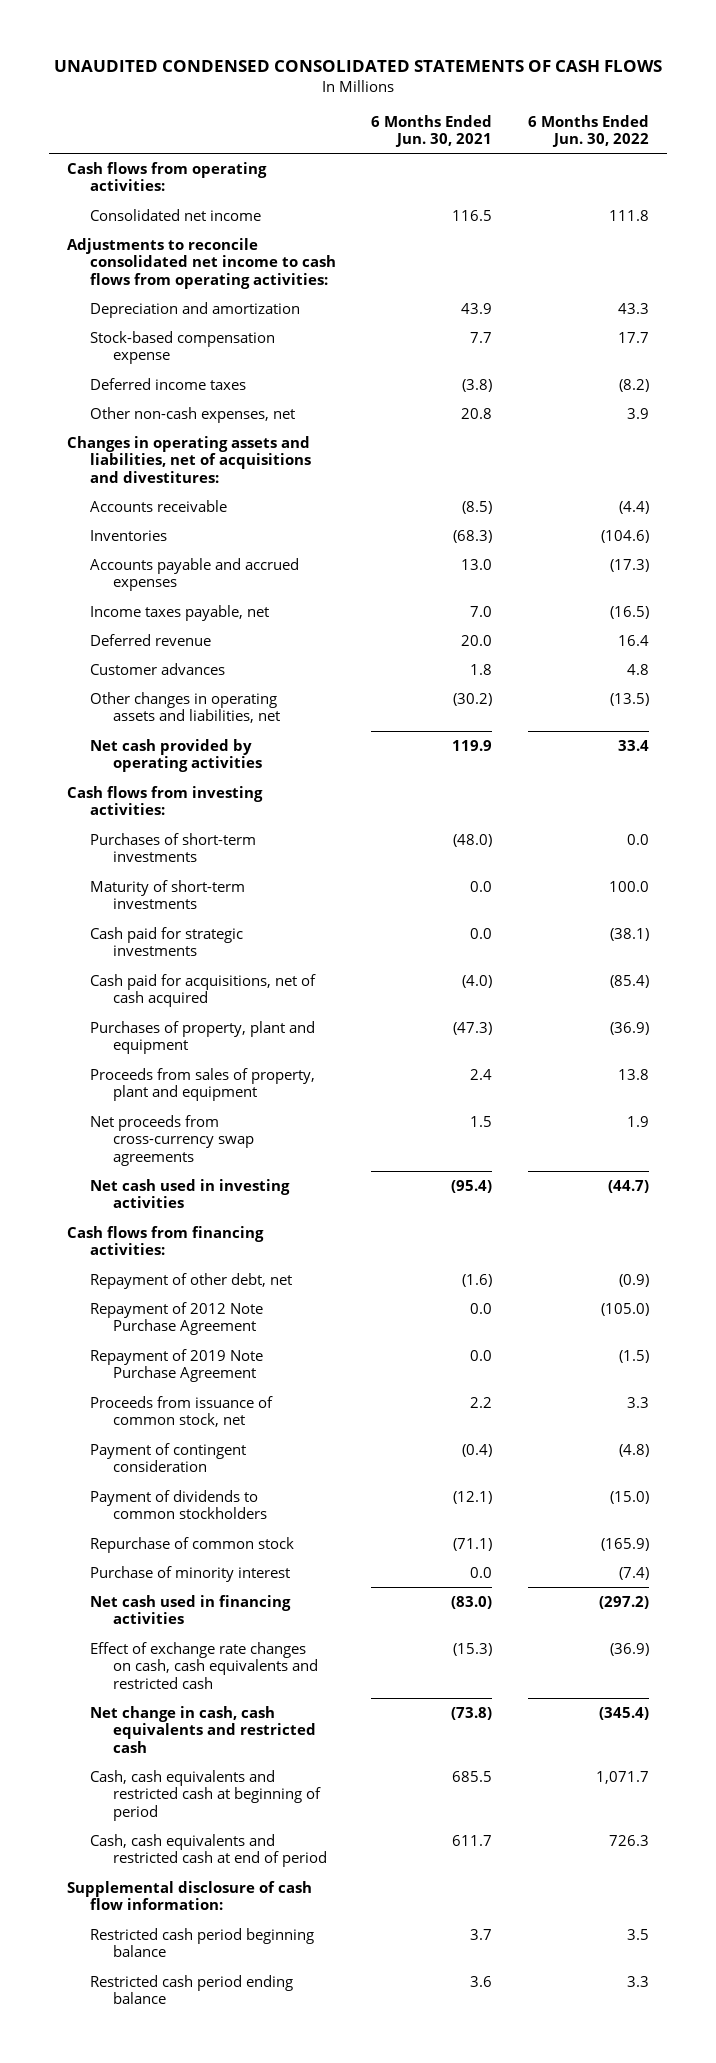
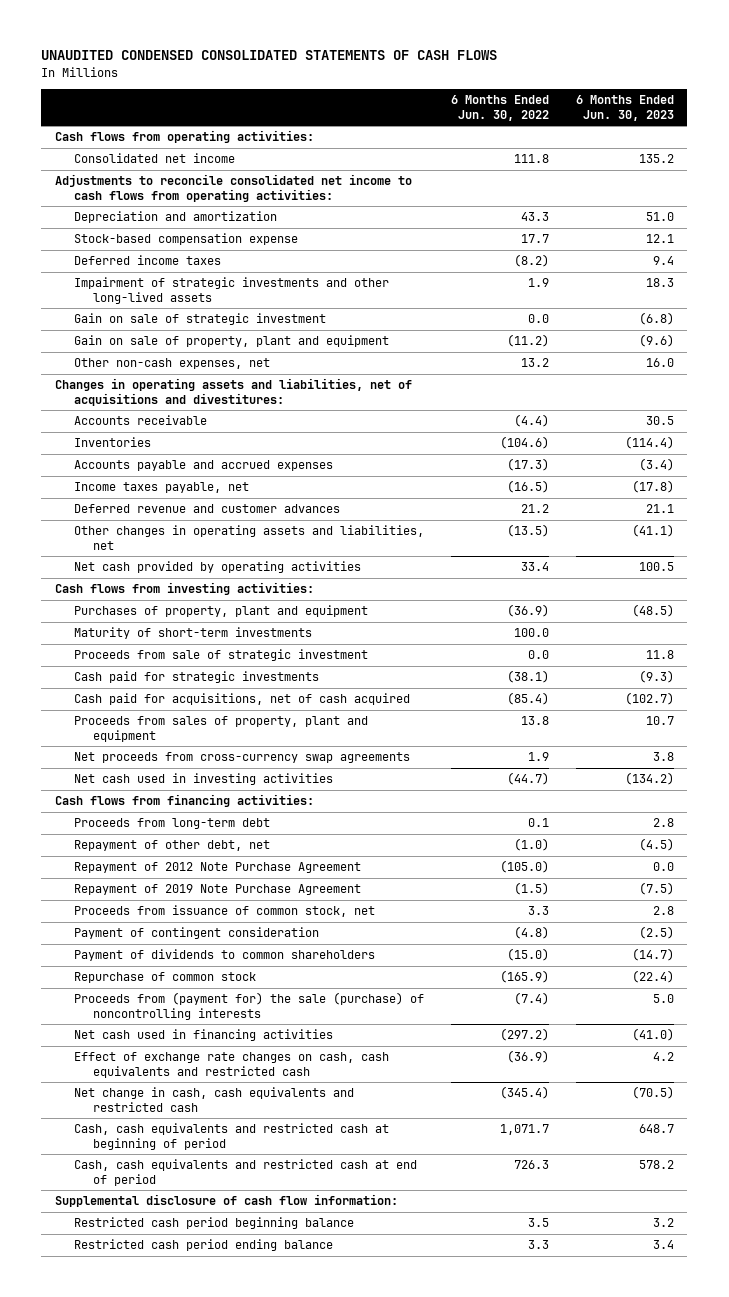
- | 6 Months Ended Jun. 30, 2021 | 6 Months Ended Jun. 30, 2022
+ | 6 Months Ended Jun. 30, 2022 | 6 Months Ended Jun. 30, 2023
- Other non-cash expenses, net | 20.8 | 3.9
+ Impairment of strategic investments and other long-lived assets | 1.9 | 18.3
+ Gain on sale of strategic investment | 0.0 | (6.8)
+ Gain on sale of property, plant and equipment | (11.2) | (9.6)
+ Other non-cash expenses, net | 13.2 | 16.0
- Deferred revenue | 20.0 | 16.4
- Customer advances | 1.8 | 4.8
+ Deferred revenue and customer advances | 21.2 | 21.1
- Purchases of short-term investments | (48.0) | 0.0
moved up: Purchases of property, plant and equipment | (36.9) | (48.5)
+ Proceeds from sale of strategic investment | 0.0 | 11.8
- Repayment of other debt, net | (1.6) | (0.9)
+ Proceeds from long-term debt | 0.1 | 2.8
+ Repayment of other debt, net | (1.0) | (4.5)
- Payment of dividends to common stockholders | (12.1) | (15.0)
+ Payment of dividends to common shareholders | (15.0) | (14.7)
- Purchase of minority interest | 0.0 | (7.4)
+ Proceeds from (payment for) the sale (purchase) of noncontrolling interests | (7.4) | 5.0

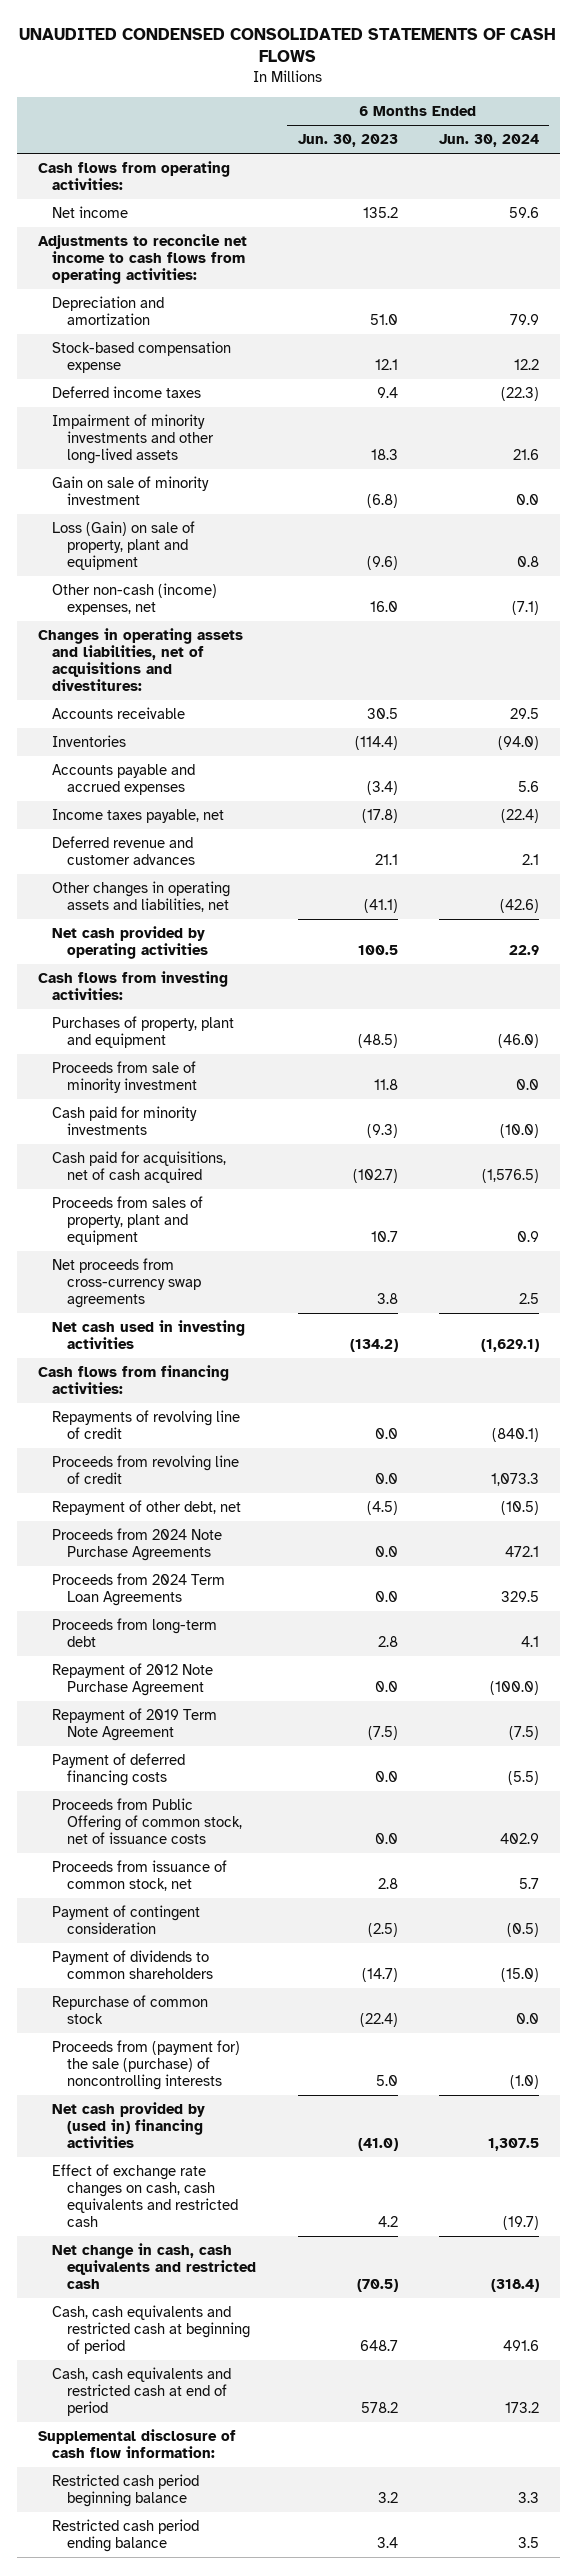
- | 6 Months Ended Jun. 30, 2022 | 6 Months Ended Jun. 30, 2023
+ | 6 Months Ended Jun. 30, 2023 | 6 Months Ended Jun. 30, 2024
- Consolidated net income | 111.8 | 135.2
- Adjustments to reconcile consolidated net income to cash flows from operating activities:
+ Net income | 135.2 | 59.6
+ Adjustments to reconcile net income to cash flows from operating activities:
- Impairment of strategic investments and other long-lived assets | 1.9 | 18.3
- Gain on sale of strategic investment | 0.0 | (6.8)
- Gain on sale of property, plant and equipment | (11.2) | (9.6)
- Other non-cash expenses, net | 13.2 | 16.0
+ Impairment of minority investments and other long-lived assets | 18.3 | 21.6
+ Gain on sale of minority investment | (6.8) | 0.0
+ Loss (Gain) on sale of property, plant and equipment | (9.6) | 0.8
+ Other non-cash (income) expenses, net | 16.0 | (7.1)
- Maturity of short-term investments | 100.0 |
- Proceeds from sale of strategic investment | 0.0 | 11.8
- Cash paid for strategic investments | (38.1) | (9.3)
+ Proceeds from sale of minority investment | 11.8 | 0.0
+ Cash paid for minority investments | (9.3) | (10.0)
+ Repayments of revolving line of credit | 0.0 | (840.1)
+ Proceeds from revolving line of credit | 0.0 | 1,073.3
+ Proceeds from 2024 Note Purchase Agreements | 0.0 | 472.1
+ Proceeds from 2024 Term Loan Agreements | 0.0 | 329.5
moved down: Proceeds from long-term debt | 2.8 | 4.1
- Repayment of 2019 Note Purchase Agreement | (1.5) | (7.5)
+ Repayment of 2019 Term Note Agreement | (7.5) | (7.5)
+ Payment of deferred financing costs | 0.0 | (5.5)
+ Proceeds from Public Offering of common stock, net of issuance costs | 0.0 | 402.9
- Net cash used in financing activities | (297.2) | (41.0)
+ Net cash provided by (used in) financing activities | (41.0) | 1,307.5

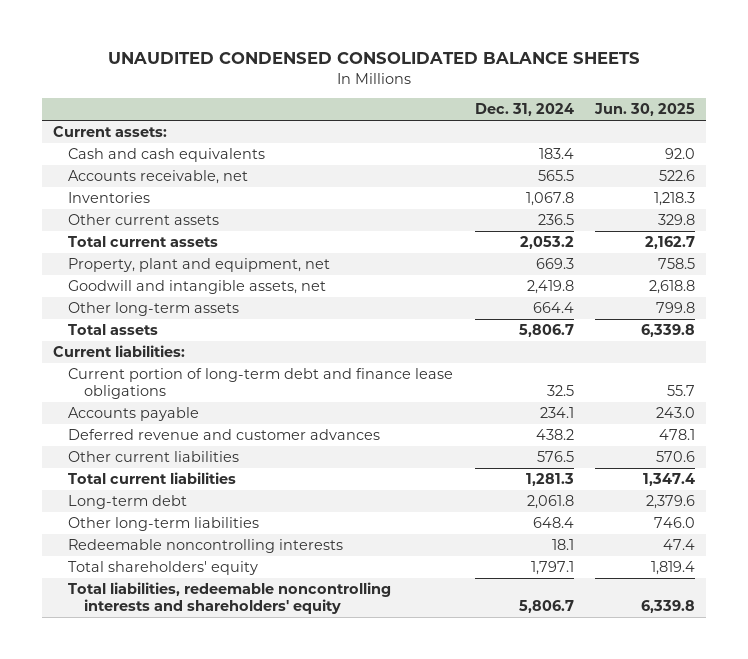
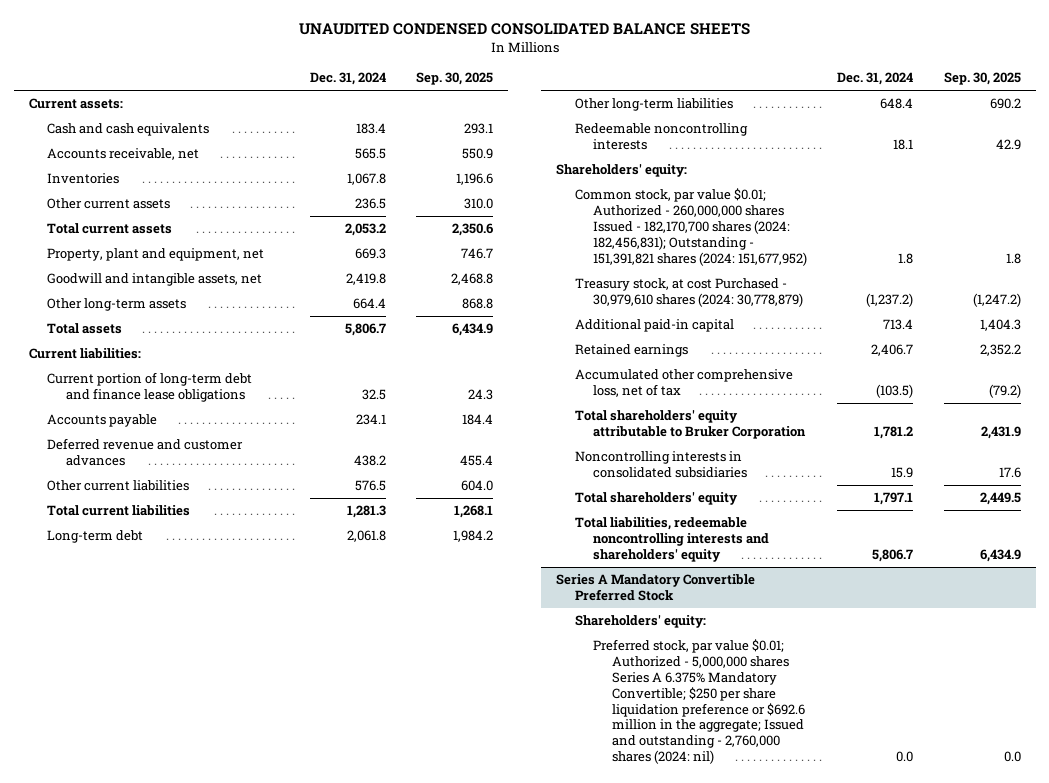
- | Dec. 31, 2024 | Jun. 30, 2025
+ | Dec. 31, 2024 | Sep. 30, 2025
+ Shareholders' equity:
+ Common stock, par value $0.01; Authorized - 260,000,000 shares Issued - 182,170,700 shares (2024: 182,456,831); Outstanding - 151,391,821 shares (2024: 151,677,952) | 1.8 | 1.8
+ Treasury stock, at cost Purchased - 30,979,610 shares (2024: 30,778,879) | (1,237.2) | (1,247.2)
+ Additional paid-in capital | 713.4 | 1,404.3
+ Retained earnings | 2,406.7 | 2,352.2
+ Accumulated other comprehensive loss, net of tax | (103.5) | (79.2)
+ Total shareholders' equity attributable to Bruker Corporation | 1,781.2 | 2,431.9
+ Noncontrolling interests in consolidated subsidiaries | 15.9 | 17.6
+ Series A Mandatory Convertible Preferred Stock
+ Shareholders' equity:
+ Preferred stock, par value $0.01; Authorized - 5,000,000 shares Series A 6.375% Mandatory Convertible; $250 per share liquidation preference or $692.6 million in the aggregate; Issued and outstanding - 2,760,000 shares (2024: nil) | 0.0 | 0.0

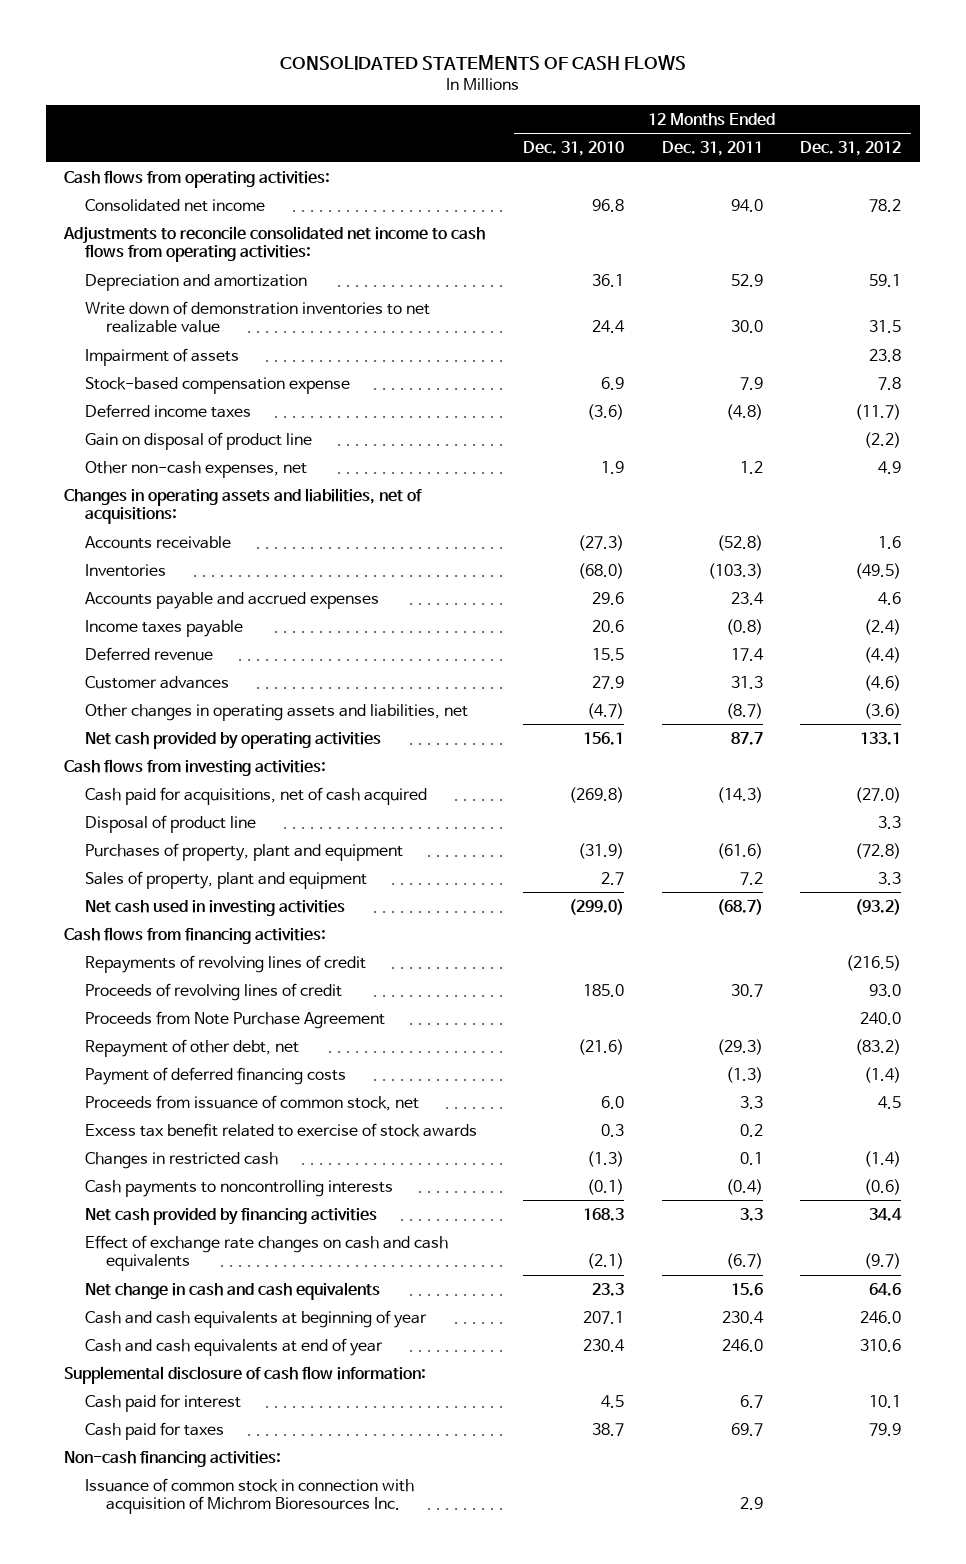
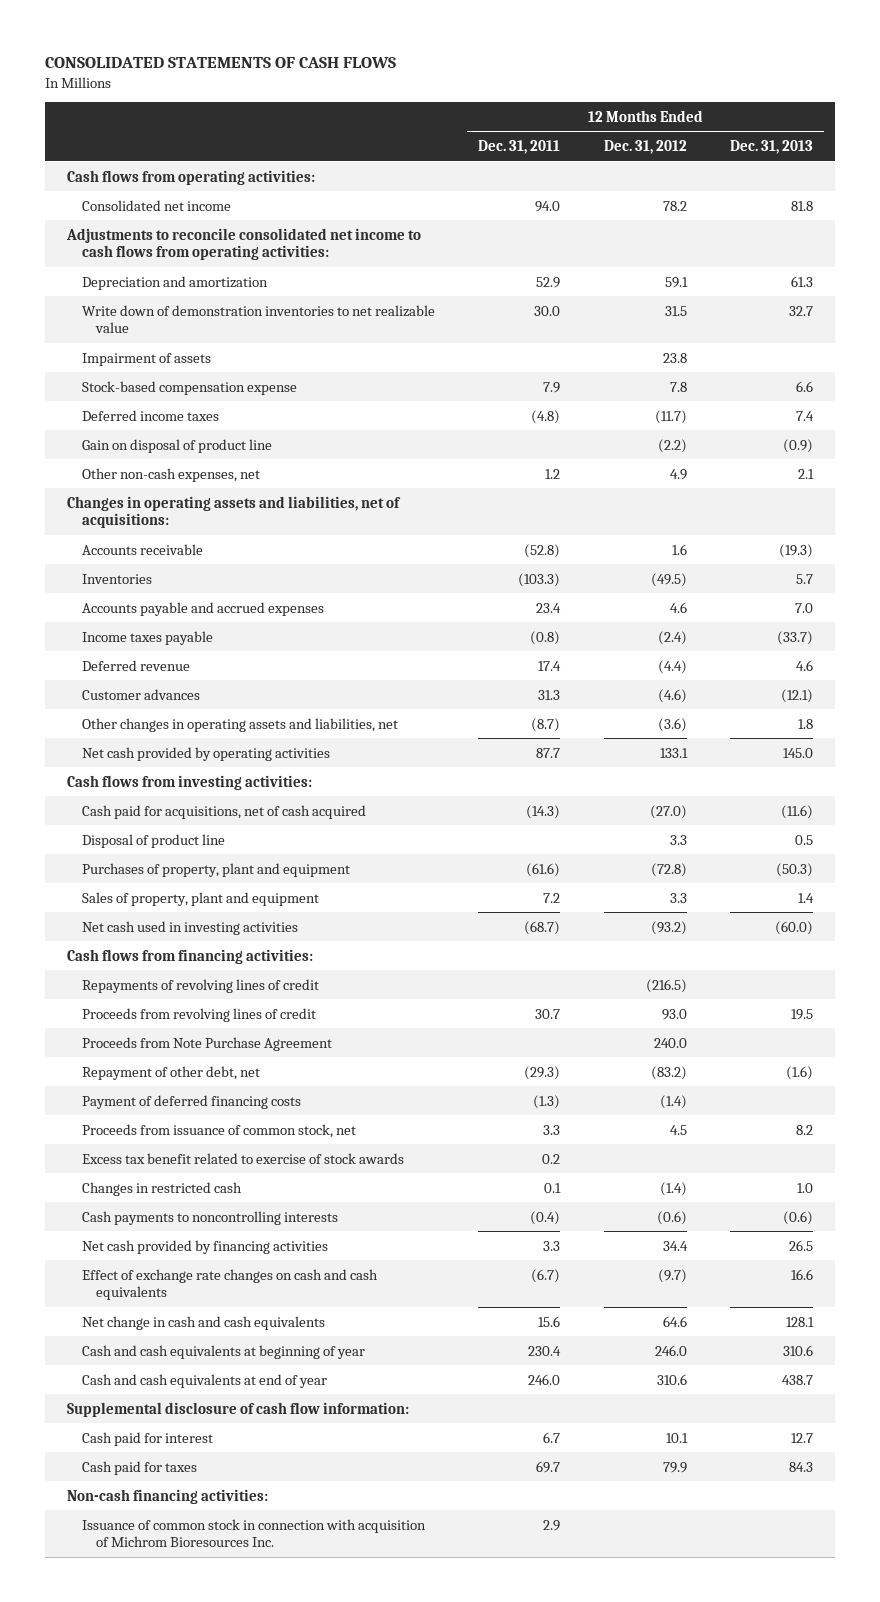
- | 12 Months Ended Dec. 31, 2010 | 12 Months Ended Dec. 31, 2011 | 12 Months Ended Dec. 31, 2012
+ | 12 Months Ended Dec. 31, 2011 | 12 Months Ended Dec. 31, 2012 | 12 Months Ended Dec. 31, 2013
- Proceeds of revolving lines of credit | 185.0 | 30.7 | 93.0
+ Proceeds from revolving lines of credit | 30.7 | 93.0 | 19.5

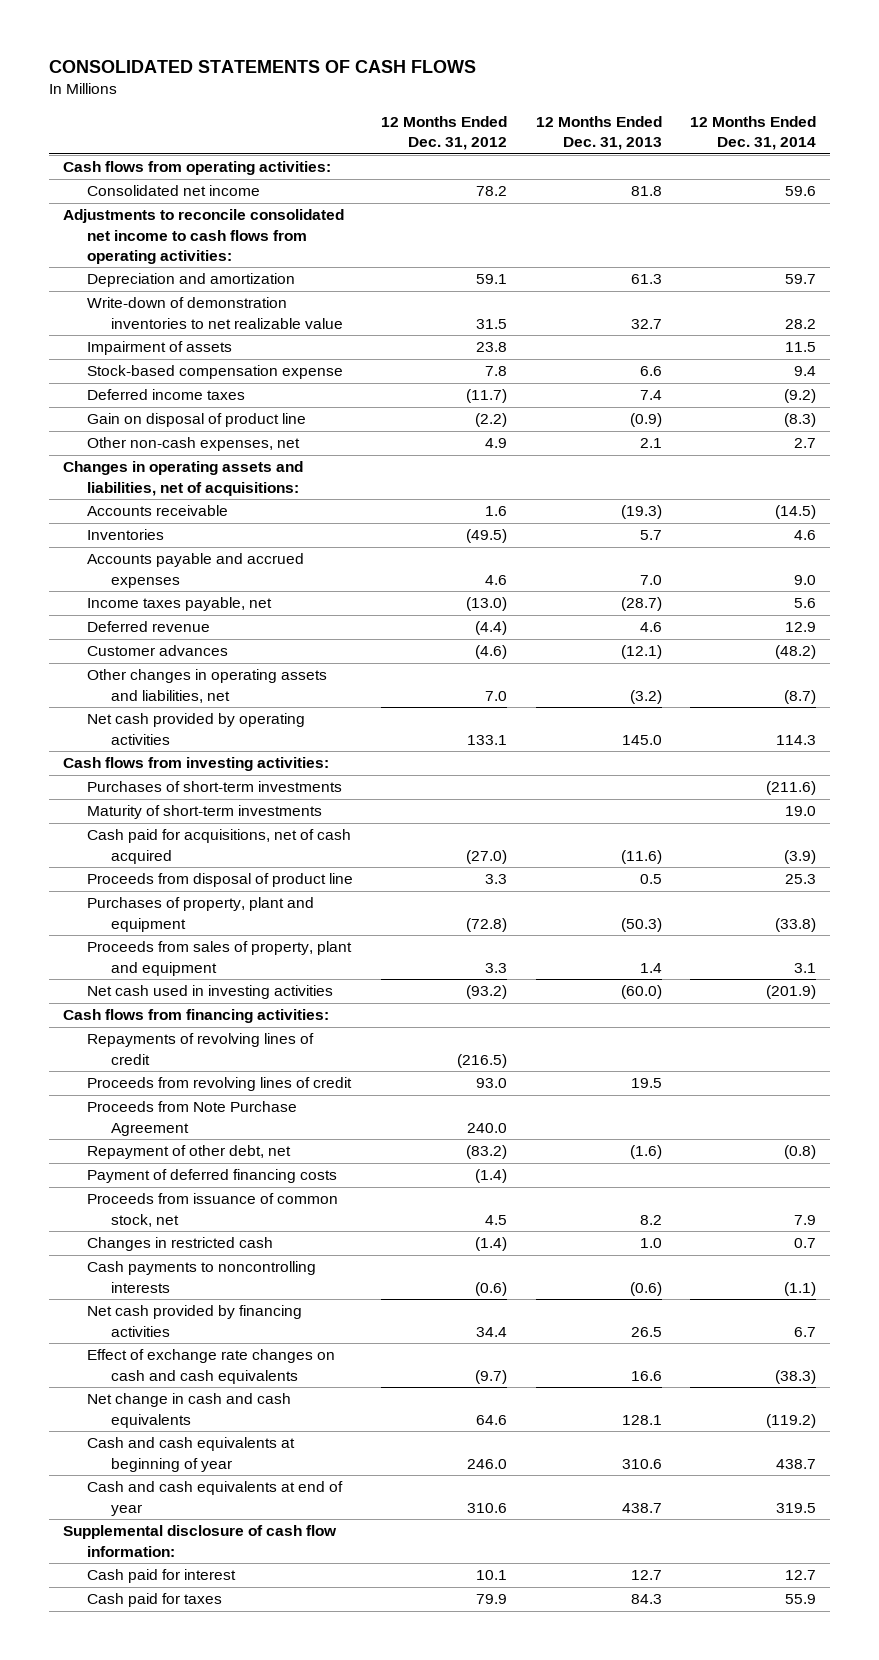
- | 12 Months Ended Dec. 31, 2011 | 12 Months Ended Dec. 31, 2012 | 12 Months Ended Dec. 31, 2013
+ | 12 Months Ended Dec. 31, 2012 | 12 Months Ended Dec. 31, 2013 | 12 Months Ended Dec. 31, 2014
- Write down of demonstration inventories to net realizable value | 30.0 | 31.5 | 32.7
+ Write-down of demonstration inventories to net realizable value | 31.5 | 32.7 | 28.2
- Income taxes payable | (0.8) | (2.4) | (33.7)
+ Income taxes payable, net | (13.0) | (28.7) | 5.6
- Other changes in operating assets and liabilities, net | (8.7) | (3.6) | 1.8
+ Other changes in operating assets and liabilities, net | 7.0 | (3.2) | (8.7)
+ Purchases of short-term investments | | | (211.6)
+ Maturity of short-term investments | | | 19.0
- Disposal of product line | | 3.3 | 0.5
+ Proceeds from disposal of product line | 3.3 | 0.5 | 25.3
- Sales of property, plant and equipment | 7.2 | 3.3 | 1.4
+ Proceeds from sales of property, plant and equipment | 3.3 | 1.4 | 3.1
- Excess tax benefit related to exercise of stock awards | 0.2 | |
- Non-cash financing activities:
- Issuance of common stock in connection with acquisition of Michrom Bioresources Inc. | 2.9 | |

